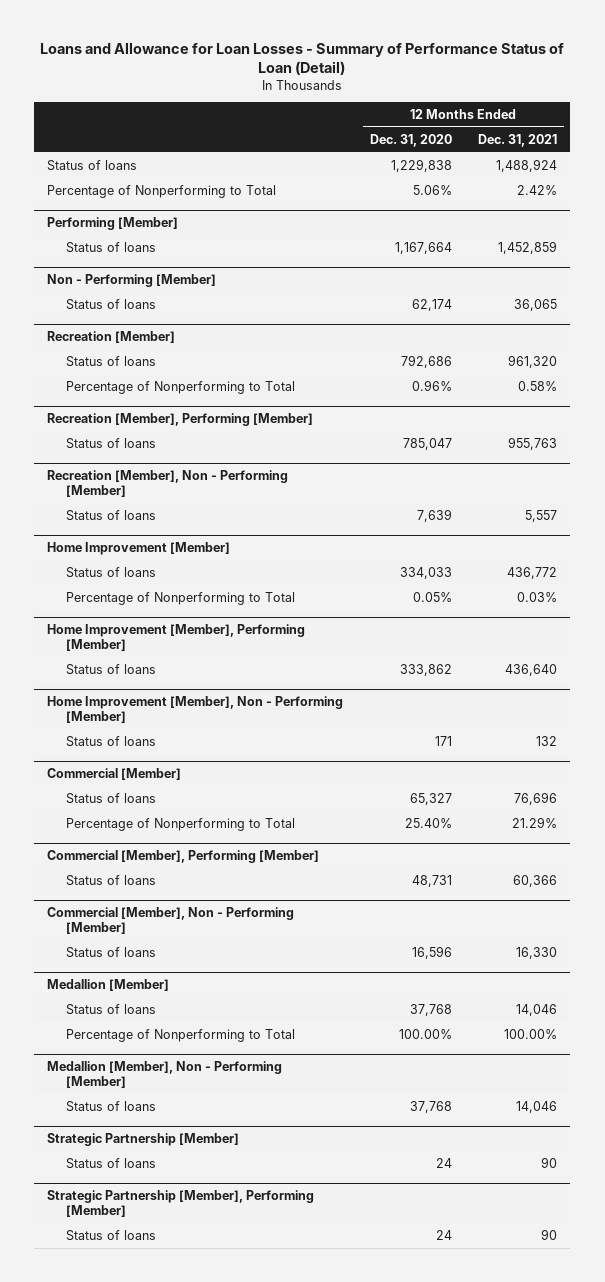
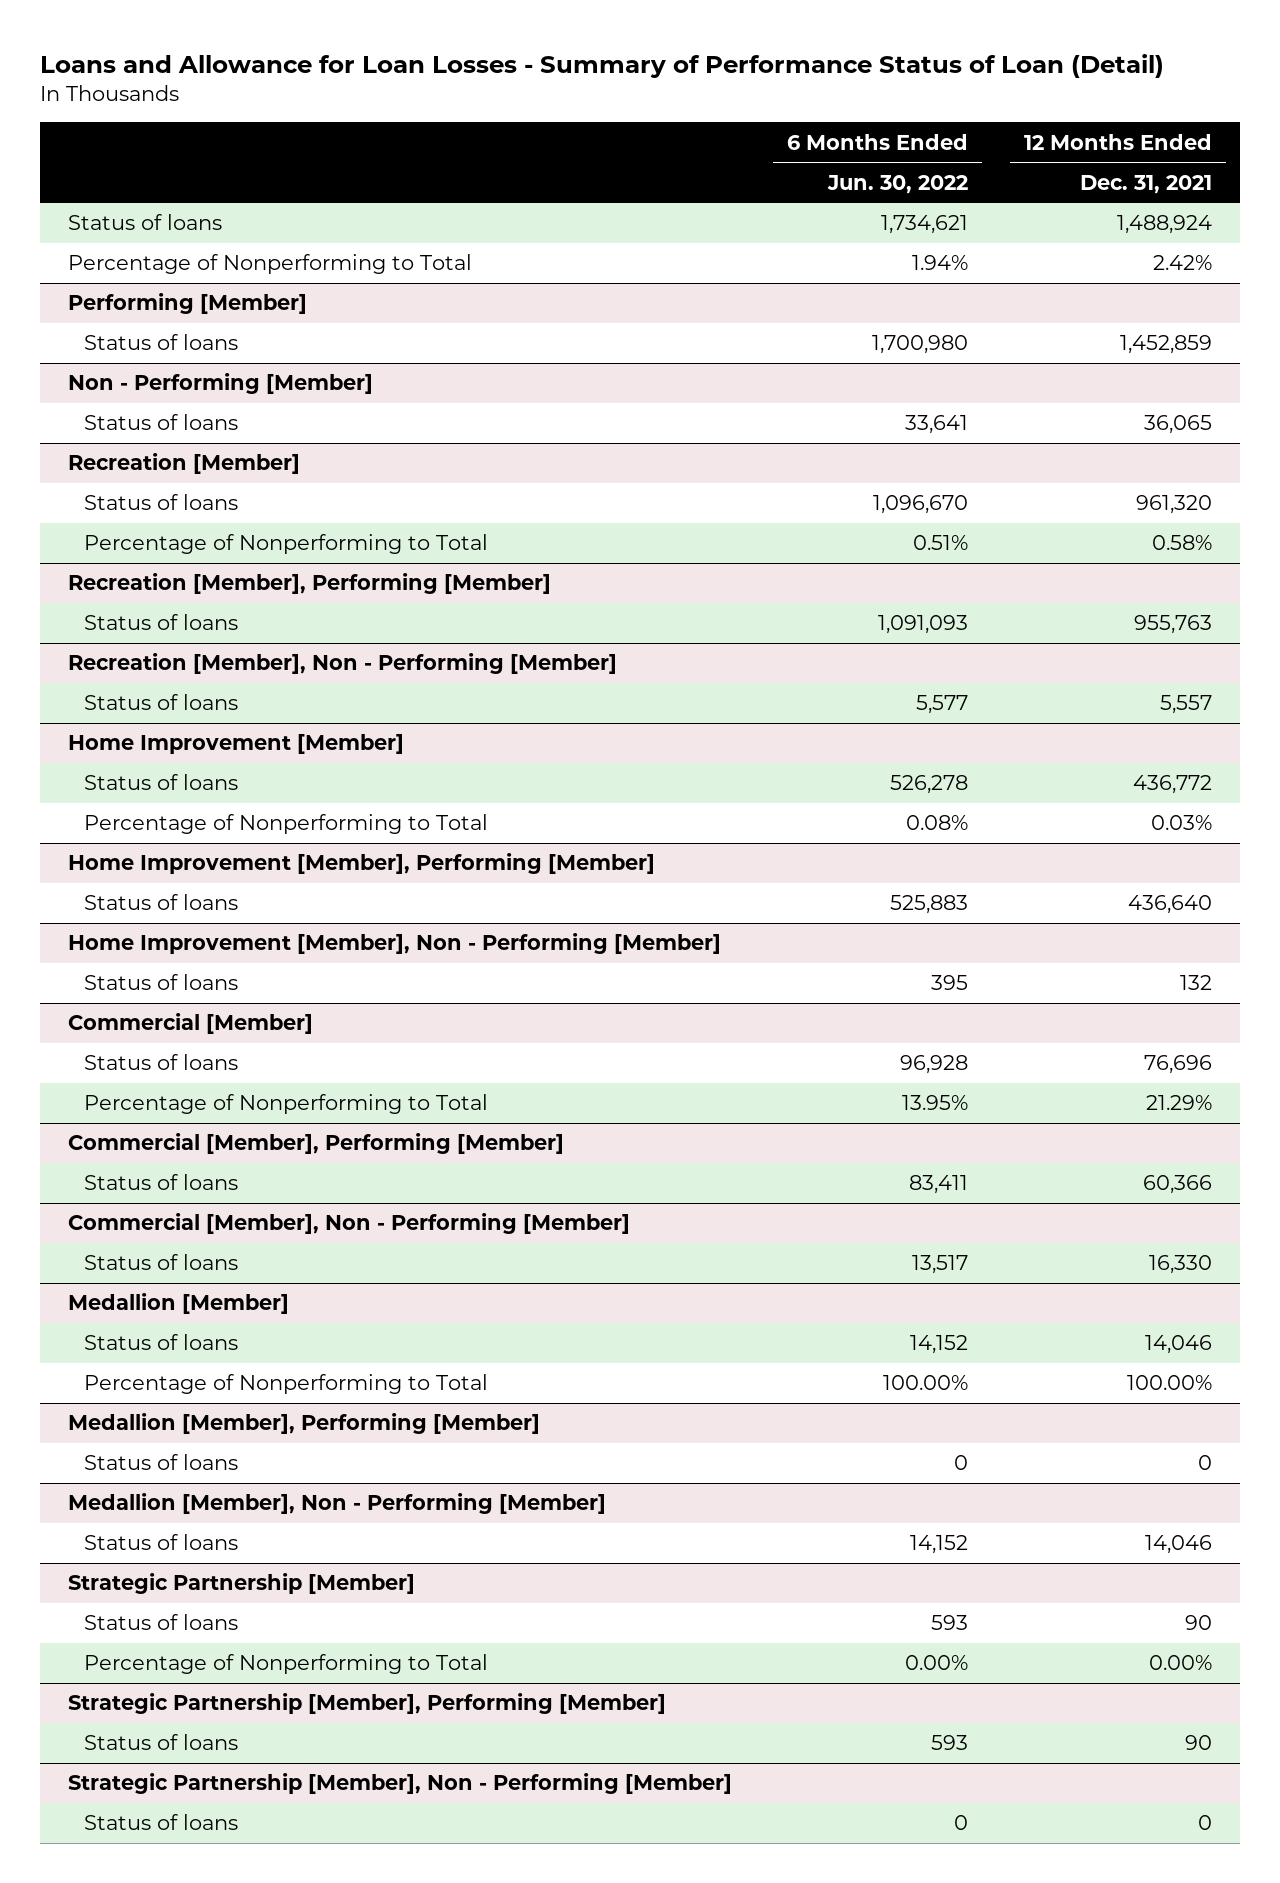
- | 12 Months Ended Dec. 31, 2020 | 12 Months Ended Dec. 31, 2021
+ | 6 Months Ended Jun. 30, 2022 | 12 Months Ended Dec. 31, 2021
+ Medallion [Member], Performing [Member]
+ Status of loans | 0 | 0
@ Strategic Partnership [Member]
+ Percentage of Nonperforming to Total | 0.00% | 0.00%
+ Strategic Partnership [Member], Non - Performing [Member]
+ Status of loans | 0 | 0

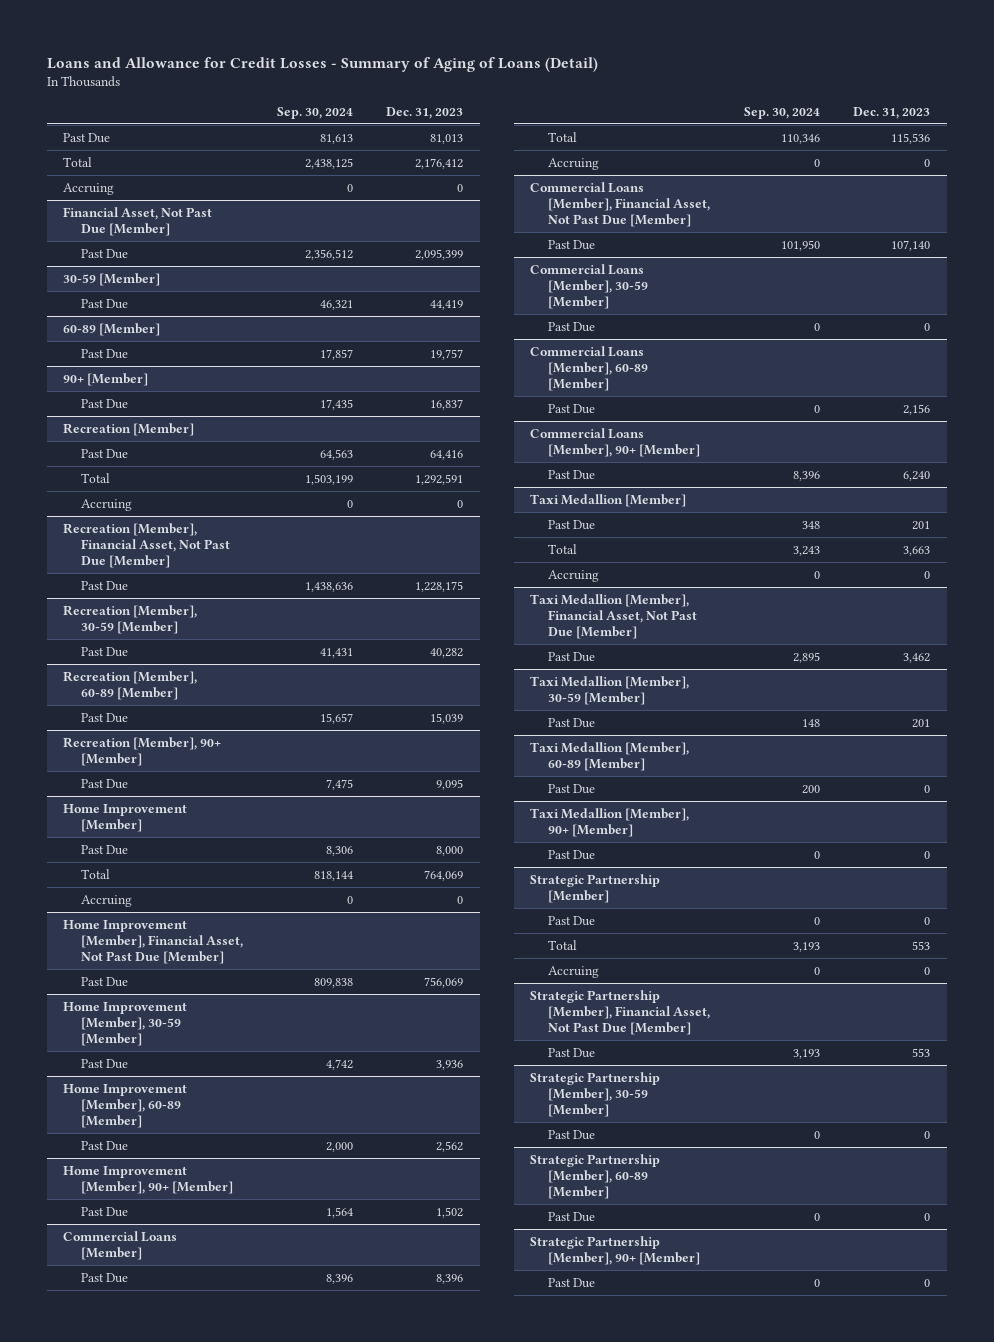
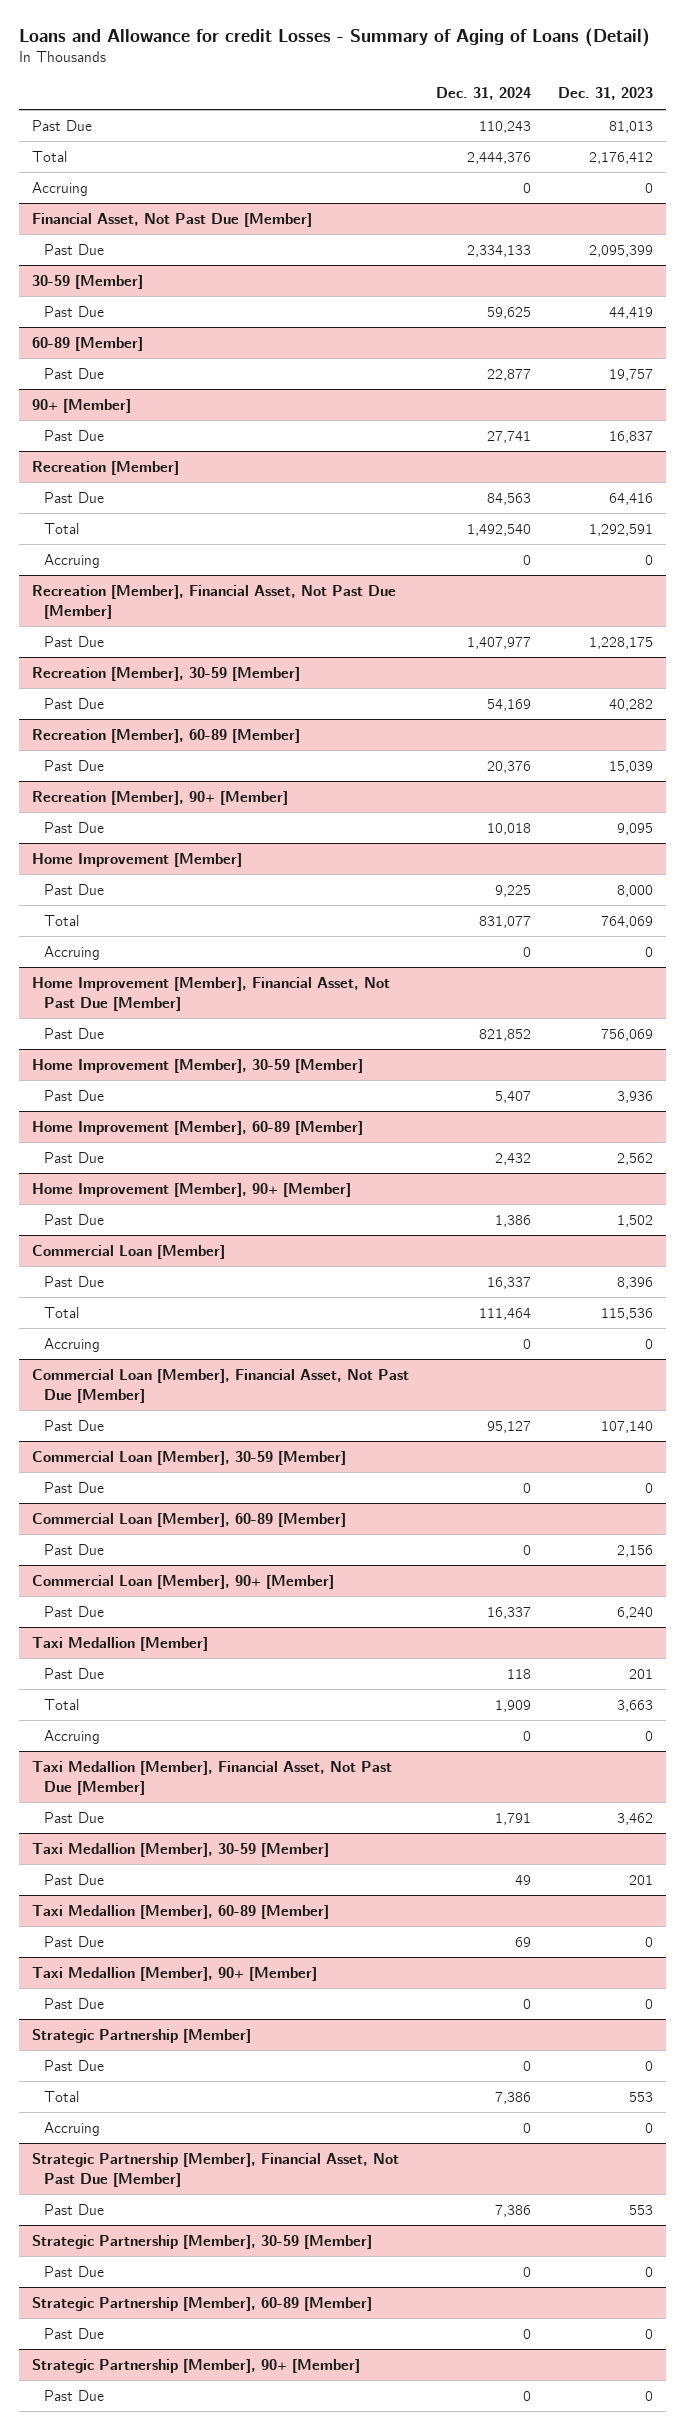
- Loans and Allowance for Credit Losses - Summary of Aging of Loans (Detail)
+ Loans and Allowance for credit Losses - Summary of Aging of Loans (Detail)
- | Sep. 30, 2024 | Dec. 31, 2023
+ | Dec. 31, 2024 | Dec. 31, 2023
- Commercial Loans [Member]
+ Commercial Loan [Member]
- Commercial Loans [Member], Financial Asset, Not Past Due [Member]
+ Commercial Loan [Member], Financial Asset, Not Past Due [Member]
- Commercial Loans [Member], 30-59 [Member]
+ Commercial Loan [Member], 30-59 [Member]
- Commercial Loans [Member], 60-89 [Member]
+ Commercial Loan [Member], 60-89 [Member]
- Commercial Loans [Member], 90+ [Member]
+ Commercial Loan [Member], 90+ [Member]

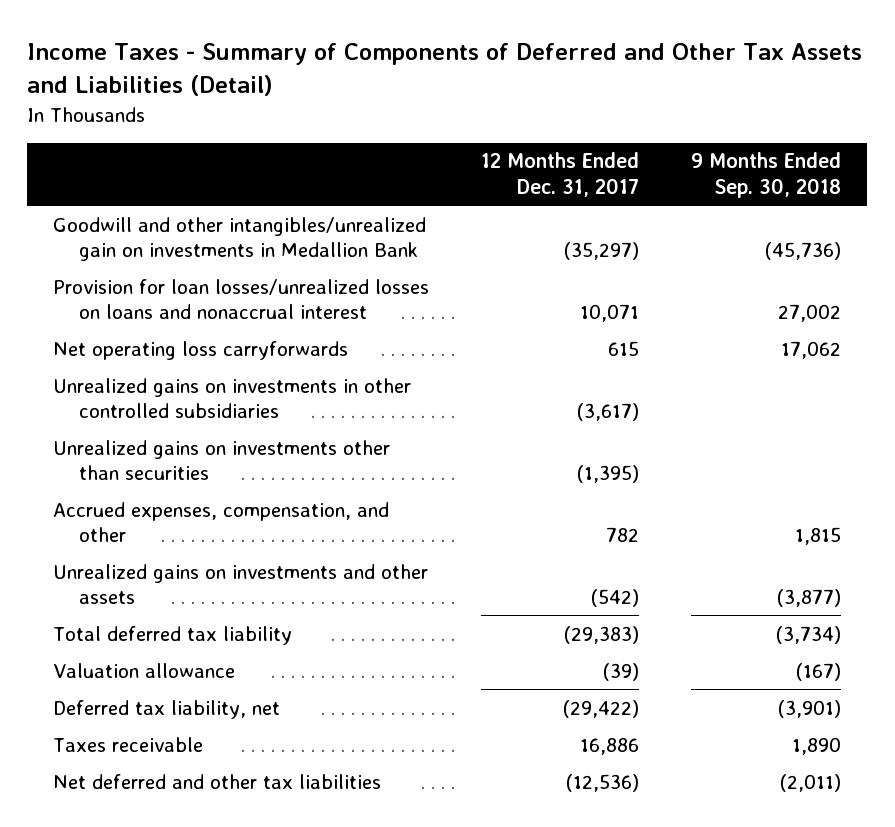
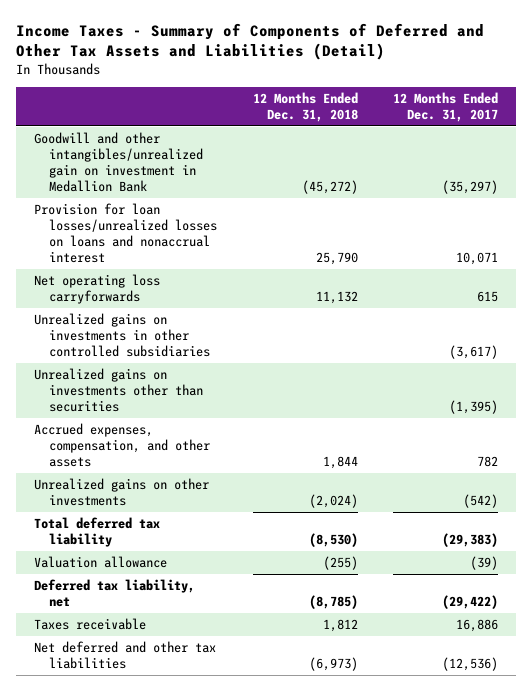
- | 12 Months Ended Dec. 31, 2017 | 9 Months Ended Sep. 30, 2018
+ | 12 Months Ended Dec. 31, 2018 | 12 Months Ended Dec. 31, 2017
- Goodwill and other intangibles/unrealized gain on investments in Medallion Bank | (35,297) | (45,736)
+ Goodwill and other intangibles/unrealized gain on investment in Medallion Bank | (45,272) | (35,297)
- Accrued expenses, compensation, and other | 782 | 1,815
- Unrealized gains on investments and other assets | (542) | (3,877)
+ Accrued expenses, compensation, and other assets | 1,844 | 782
+ Unrealized gains on other investments | (2,024) | (542)

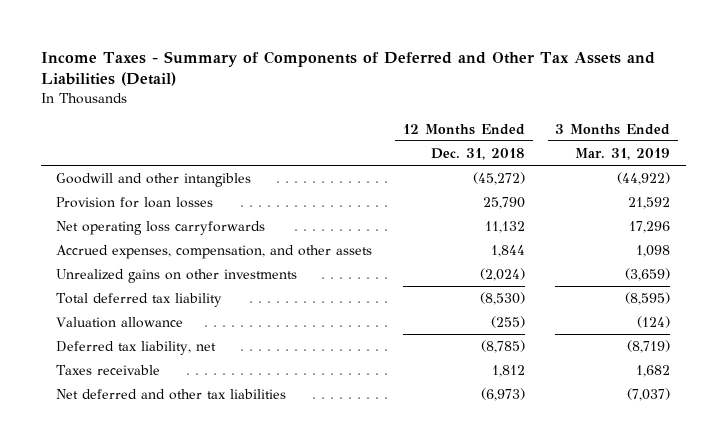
- | 12 Months Ended Dec. 31, 2018 | 12 Months Ended Dec. 31, 2017
+ | 12 Months Ended Dec. 31, 2018 | 3 Months Ended Mar. 31, 2019
- Goodwill and other intangibles/unrealized gain on investment in Medallion Bank | (45,272) | (35,297)
- Provision for loan losses/unrealized losses on loans and nonaccrual interest | 25,790 | 10,071
+ Goodwill and other intangibles | (45,272) | (44,922)
+ Provision for loan losses | 25,790 | 21,592
- Unrealized gains on investments in other controlled subsidiaries | | (3,617)
- Unrealized gains on investments other than securities | | (1,395)

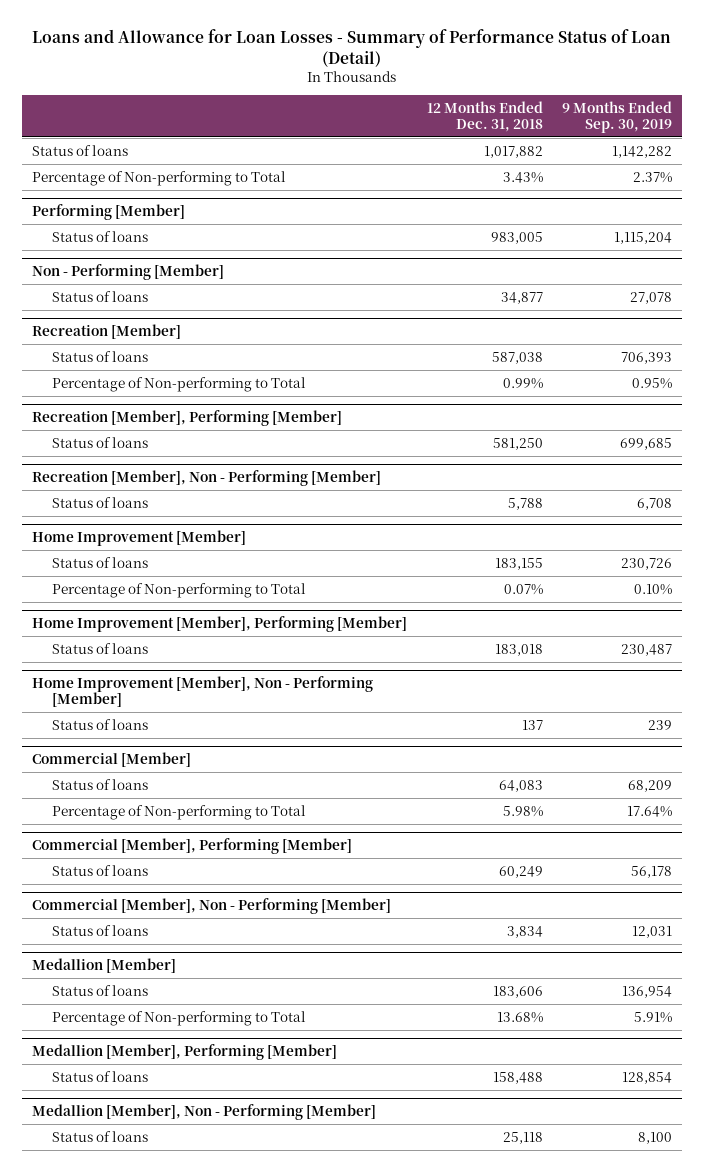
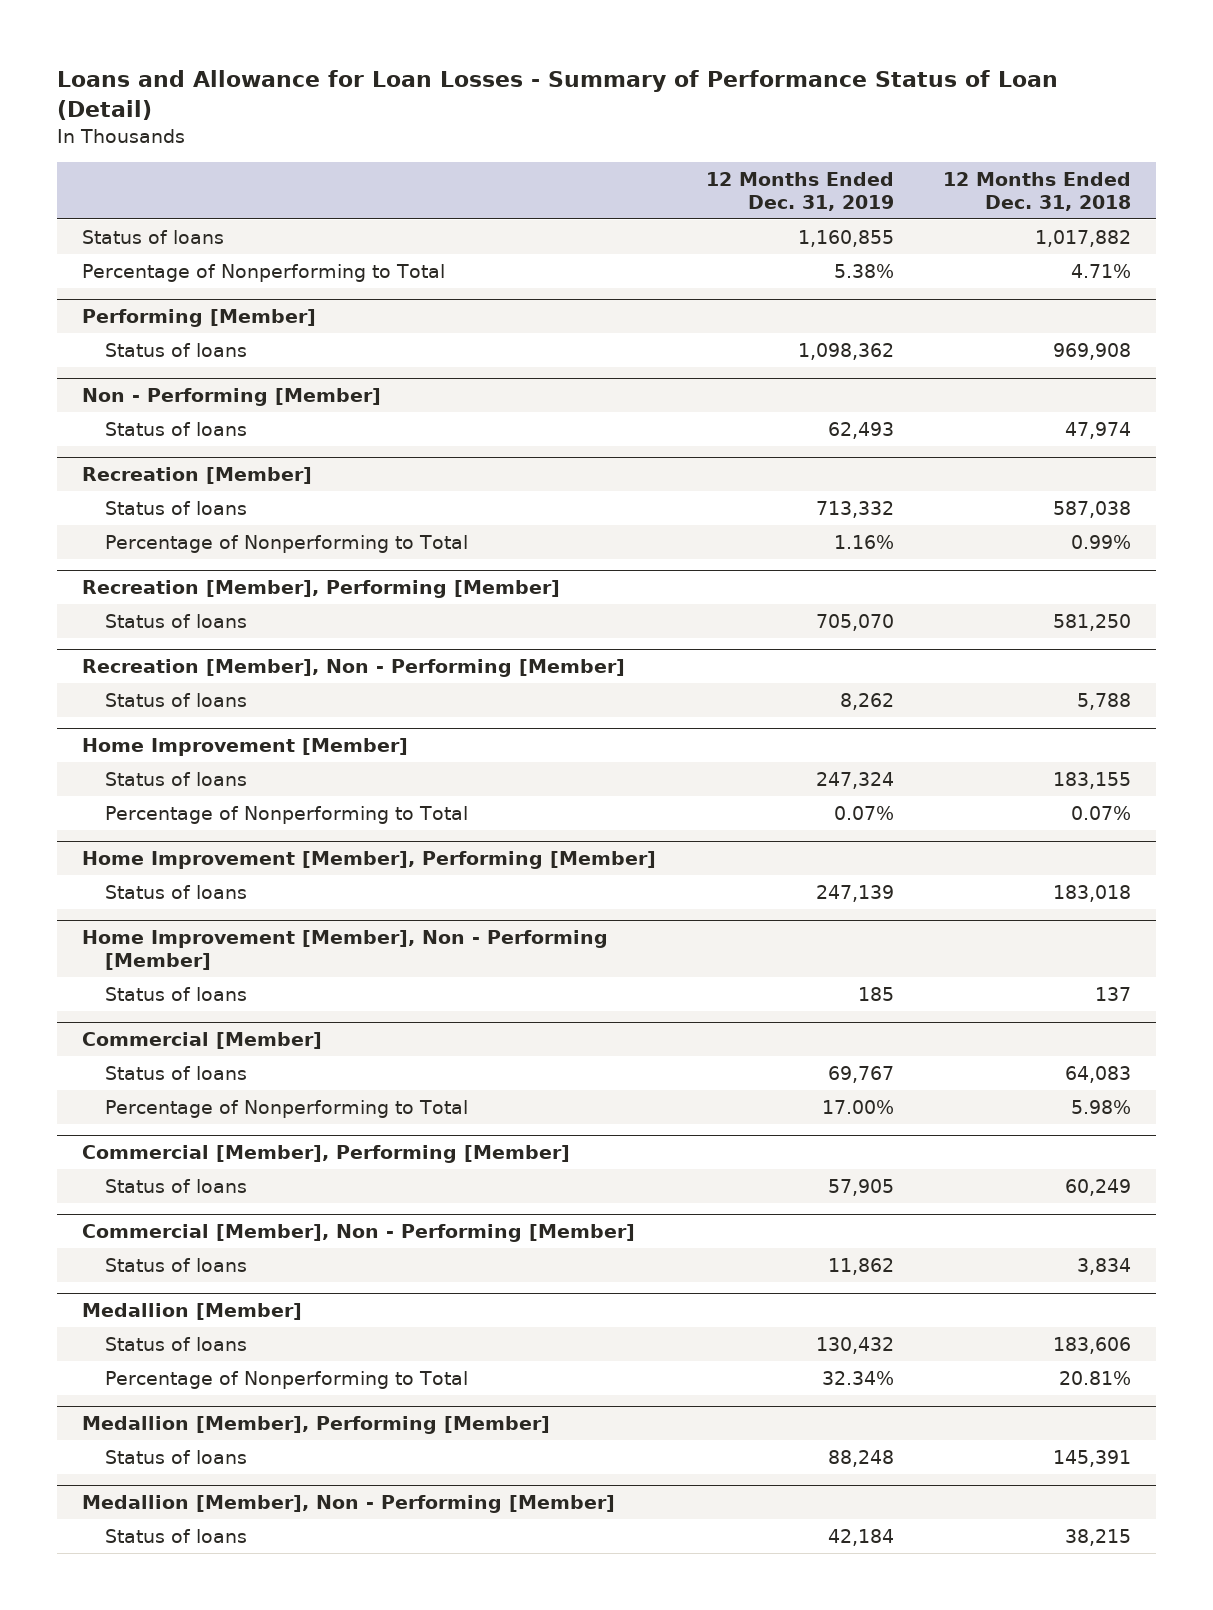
- | 12 Months Ended Dec. 31, 2018 | 9 Months Ended Sep. 30, 2019
+ | 12 Months Ended Dec. 31, 2019 | 12 Months Ended Dec. 31, 2018
- Percentage of Non-performing to Total | 3.43% | 2.37%
+ Percentage of Nonperforming to Total | 5.38% | 4.71%
@ Performing [Member]
- Status of loans | 983,005 | 1,115,204
+ Status of loans | 1,098,362 | 969,908
@ Non - Performing [Member]
- Status of loans | 34,877 | 27,078
+ Status of loans | 62,493 | 47,974
@ Recreation [Member]
- Percentage of Non-performing to Total | 0.99% | 0.95%
+ Percentage of Nonperforming to Total | 1.16% | 0.99%
@ Home Improvement [Member]
- Percentage of Non-performing to Total | 0.07% | 0.10%
+ Percentage of Nonperforming to Total | 0.07% | 0.07%
@ Commercial [Member]
- Percentage of Non-performing to Total | 5.98% | 17.64%
+ Percentage of Nonperforming to Total | 17.00% | 5.98%
@ Medallion [Member]
- Percentage of Non-performing to Total | 13.68% | 5.91%
+ Percentage of Nonperforming to Total | 32.34% | 20.81%
@ Medallion [Member], Performing [Member]
- Status of loans | 158,488 | 128,854
+ Status of loans | 88,248 | 145,391
@ Medallion [Member], Non - Performing [Member]
- Status of loans | 25,118 | 8,100
+ Status of loans | 42,184 | 38,215

